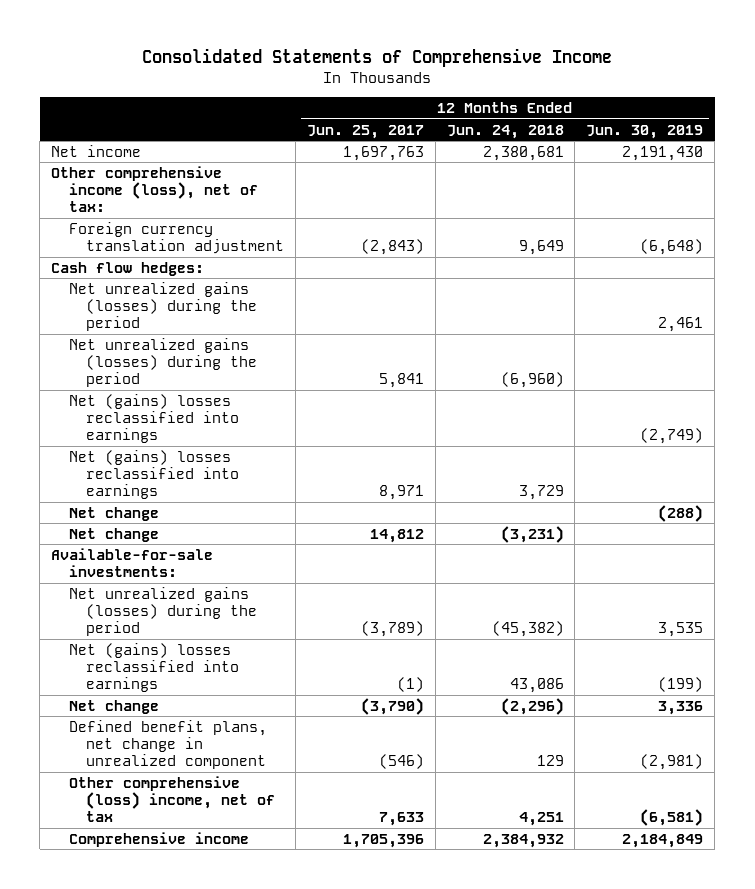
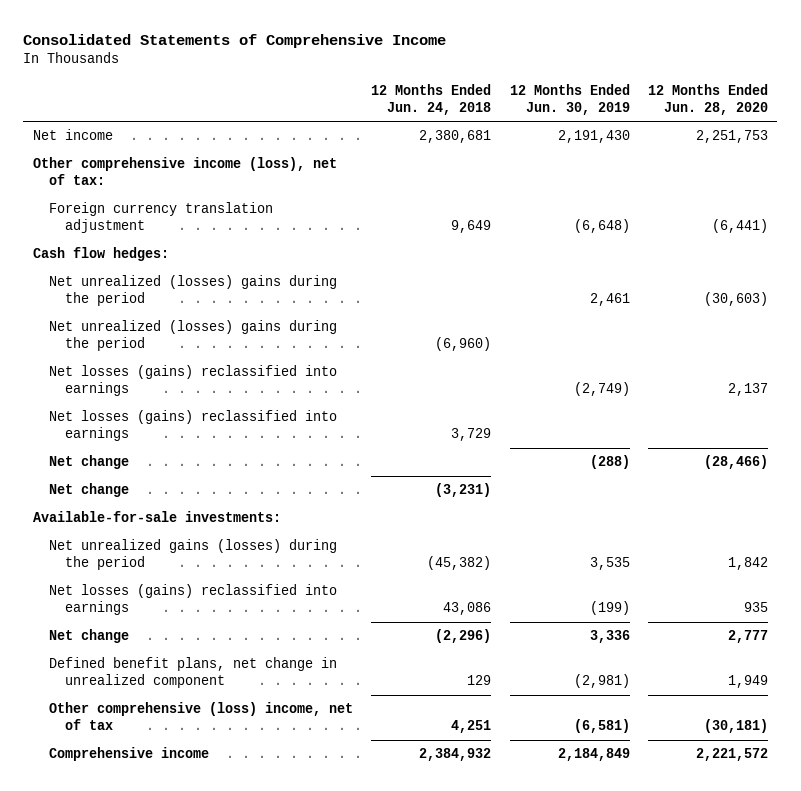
- | 12 Months Ended Jun. 25, 2017 | 12 Months Ended Jun. 24, 2018 | 12 Months Ended Jun. 30, 2019
+ | 12 Months Ended Jun. 24, 2018 | 12 Months Ended Jun. 30, 2019 | 12 Months Ended Jun. 28, 2020
- Net unrealized gains (losses) during the period | | | 2,461
- Net unrealized gains (losses) during the period | 5,841 | (6,960) |
- Net (gains) losses reclassified into earnings | | | (2,749)
- Net (gains) losses reclassified into earnings | 8,971 | 3,729 |
+ Net unrealized (losses) gains during the period | | 2,461 | (30,603)
+ Net unrealized (losses) gains during the period | (6,960) | |
+ Net losses (gains) reclassified into earnings | | (2,749) | 2,137
+ Net losses (gains) reclassified into earnings | 3,729 | |
- Net (gains) losses reclassified into earnings | (1) | 43,086 | (199)
+ Net losses (gains) reclassified into earnings | 43,086 | (199) | 935

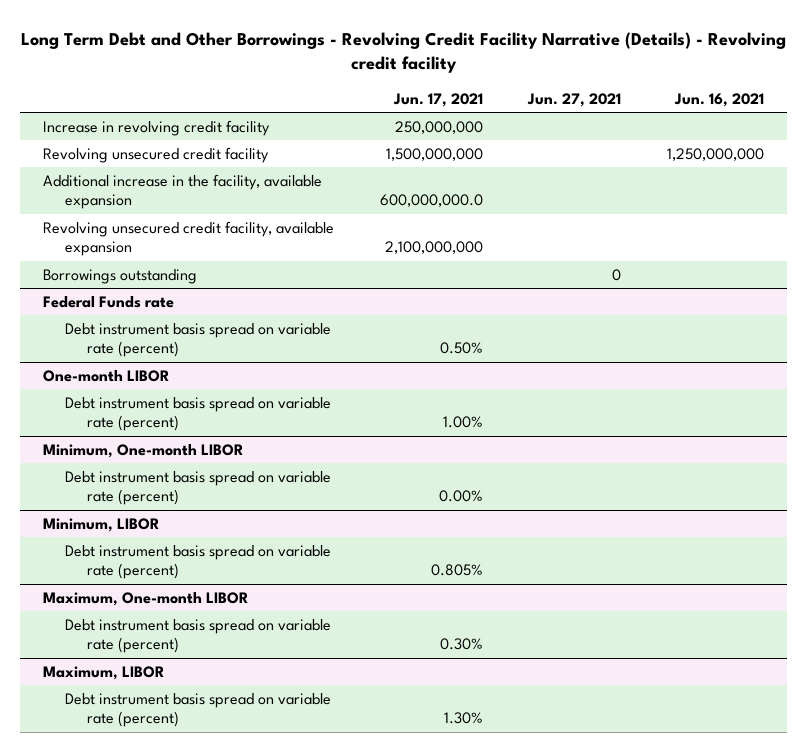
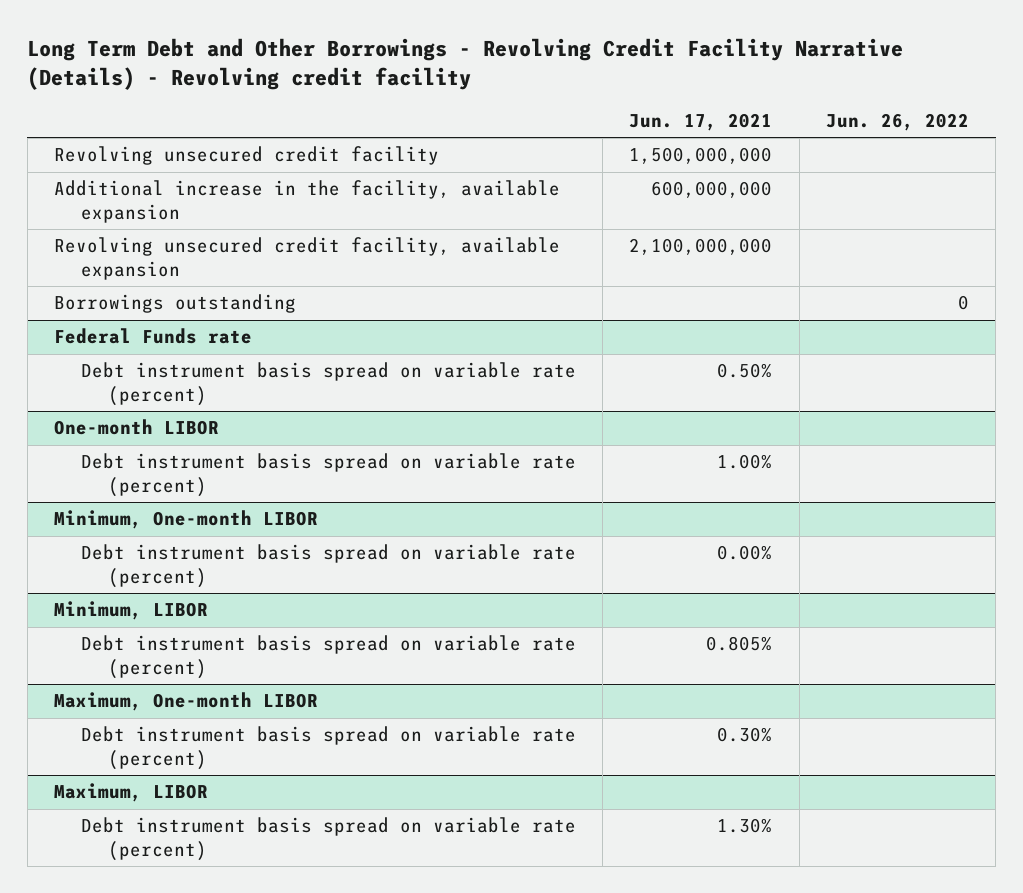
- | Jun. 17, 2021 | Jun. 27, 2021 | Jun. 16, 2021
+ | Jun. 17, 2021 | Jun. 26, 2022
- Increase in revolving credit facility | 250,000,000 | |
- Additional increase in the facility, available expansion | 600,000,000.0 | |
+ Additional increase in the facility, available expansion | 600,000,000 |

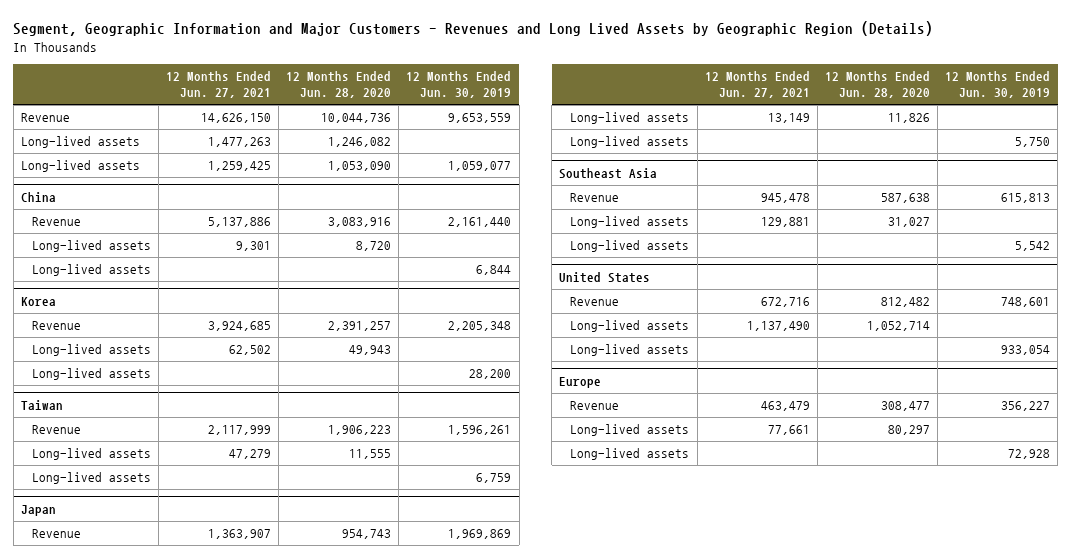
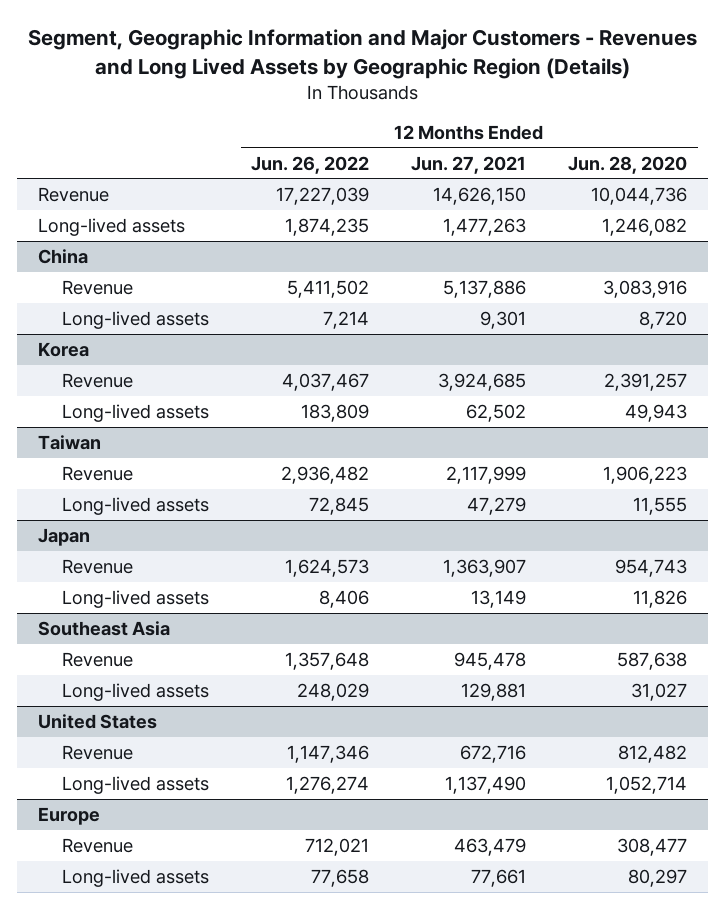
- | 12 Months Ended Jun. 27, 2021 | 12 Months Ended Jun. 28, 2020 | 12 Months Ended Jun. 30, 2019
+ | 12 Months Ended Jun. 26, 2022 | 12 Months Ended Jun. 27, 2021 | 12 Months Ended Jun. 28, 2020
- Long-lived assets | 1,259,425 | 1,053,090 | 1,059,077
@ China
- Long-lived assets | | | 6,844
@ Korea
- Long-lived assets | | | 28,200
@ Taiwan
- Long-lived assets | | | 6,759
@ Japan
- Long-lived assets | | | 5,750
@ Southeast Asia
- Long-lived assets | | | 5,542
@ United States
- Long-lived assets | | | 933,054
@ Europe
- Long-lived assets | | | 72,928

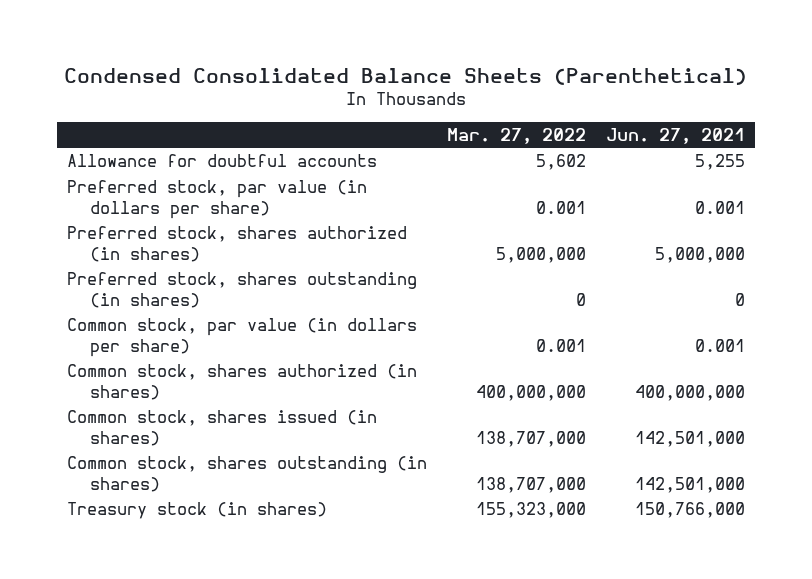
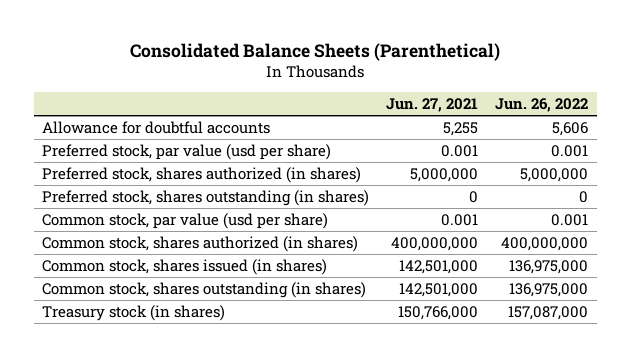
- Condensed Consolidated Balance Sheets (Parenthetical)
+ Consolidated Balance Sheets (Parenthetical)
- | Mar. 27, 2022 | Jun. 27, 2021
+ | Jun. 27, 2021 | Jun. 26, 2022
- Preferred stock, par value (in dollars per share) | 0.001 | 0.001
+ Preferred stock, par value (usd per share) | 0.001 | 0.001
- Common stock, par value (in dollars per share) | 0.001 | 0.001
+ Common stock, par value (usd per share) | 0.001 | 0.001

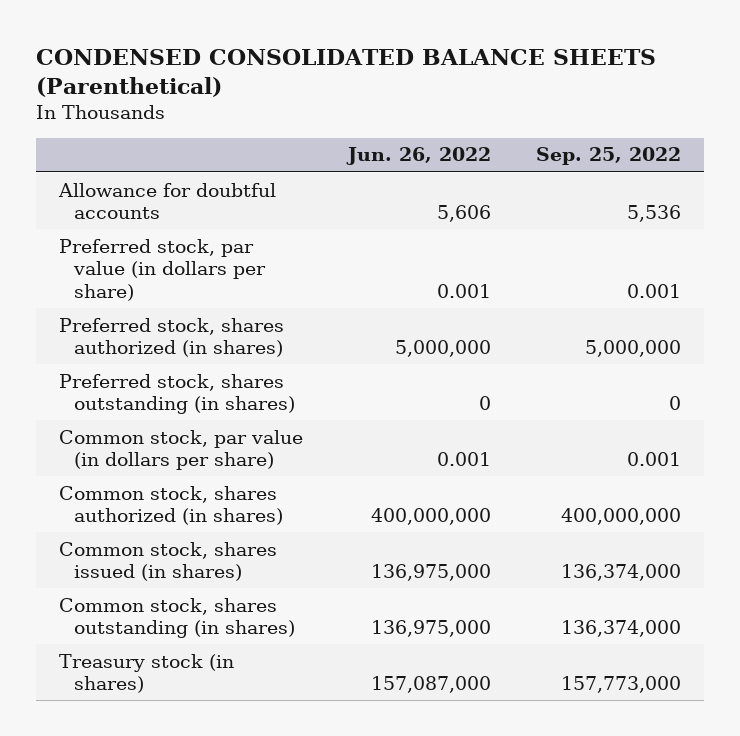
- Consolidated Balance Sheets (Parenthetical)
+ CONDENSED CONSOLIDATED BALANCE SHEETS (Parenthetical)
- | Jun. 27, 2021 | Jun. 26, 2022
+ | Jun. 26, 2022 | Sep. 25, 2022
- Preferred stock, par value (usd per share) | 0.001 | 0.001
+ Preferred stock, par value (in dollars per share) | 0.001 | 0.001
- Common stock, par value (usd per share) | 0.001 | 0.001
+ Common stock, par value (in dollars per share) | 0.001 | 0.001

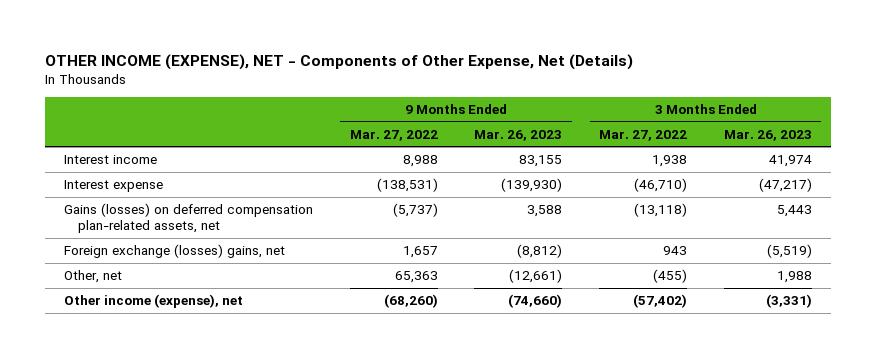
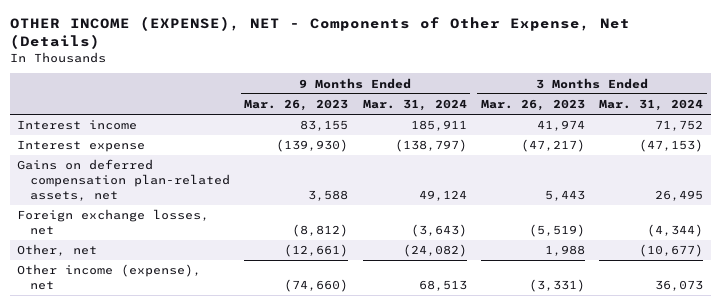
- | 9 Months Ended Mar. 27, 2022 | 9 Months Ended Mar. 26, 2023 | 3 Months Ended Mar. 27, 2022 | 3 Months Ended Mar. 26, 2023
+ | 9 Months Ended Mar. 26, 2023 | 9 Months Ended Mar. 31, 2024 | 3 Months Ended Mar. 26, 2023 | 3 Months Ended Mar. 31, 2024
- Gains (losses) on deferred compensation plan-related assets, net | (5,737) | 3,588 | (13,118) | 5,443
- Foreign exchange (losses) gains, net | 1,657 | (8,812) | 943 | (5,519)
+ Gains on deferred compensation plan-related assets, net | 3,588 | 49,124 | 5,443 | 26,495
+ Foreign exchange losses, net | (8,812) | (3,643) | (5,519) | (4,344)

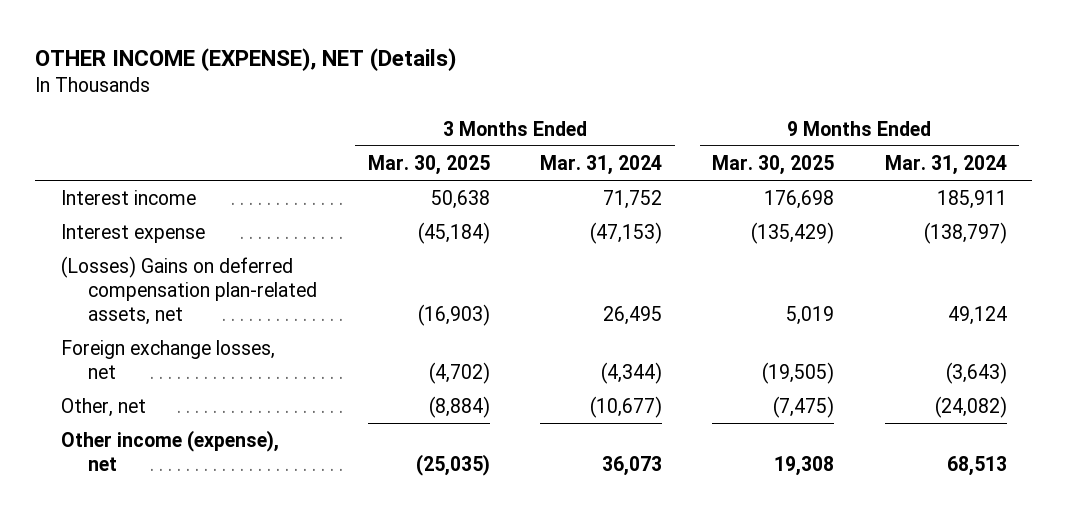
- OTHER INCOME (EXPENSE), NET - Components of Other Expense, Net (Details)
+ OTHER INCOME (EXPENSE), NET (Details)
- | 9 Months Ended Mar. 26, 2023 | 9 Months Ended Mar. 31, 2024 | 3 Months Ended Mar. 26, 2023 | 3 Months Ended Mar. 31, 2024
+ | 3 Months Ended Mar. 30, 2025 | 3 Months Ended Mar. 31, 2024 | 9 Months Ended Mar. 30, 2025 | 9 Months Ended Mar. 31, 2024
- Gains on deferred compensation plan-related assets, net | 3,588 | 49,124 | 5,443 | 26,495
+ (Losses) Gains on deferred compensation plan-related assets, net | (16,903) | 26,495 | 5,019 | 49,124

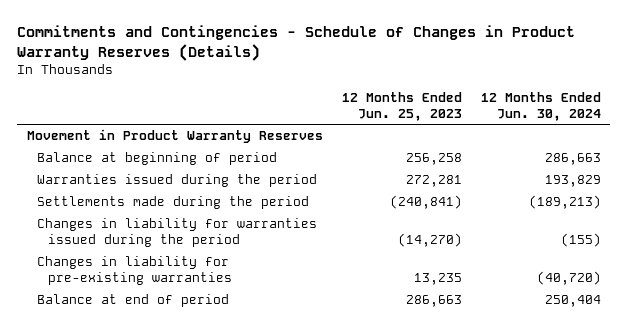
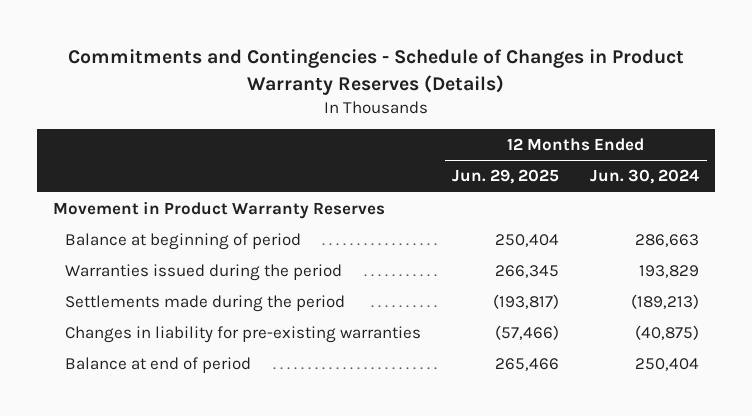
- | 12 Months Ended Jun. 25, 2023 | 12 Months Ended Jun. 30, 2024
+ | 12 Months Ended Jun. 29, 2025 | 12 Months Ended Jun. 30, 2024
- Changes in liability for warranties issued during the period | (14,270) | (155)
- Changes in liability for pre-existing warranties | 13,235 | (40,720)
+ Changes in liability for pre-existing warranties | (57,466) | (40,875)

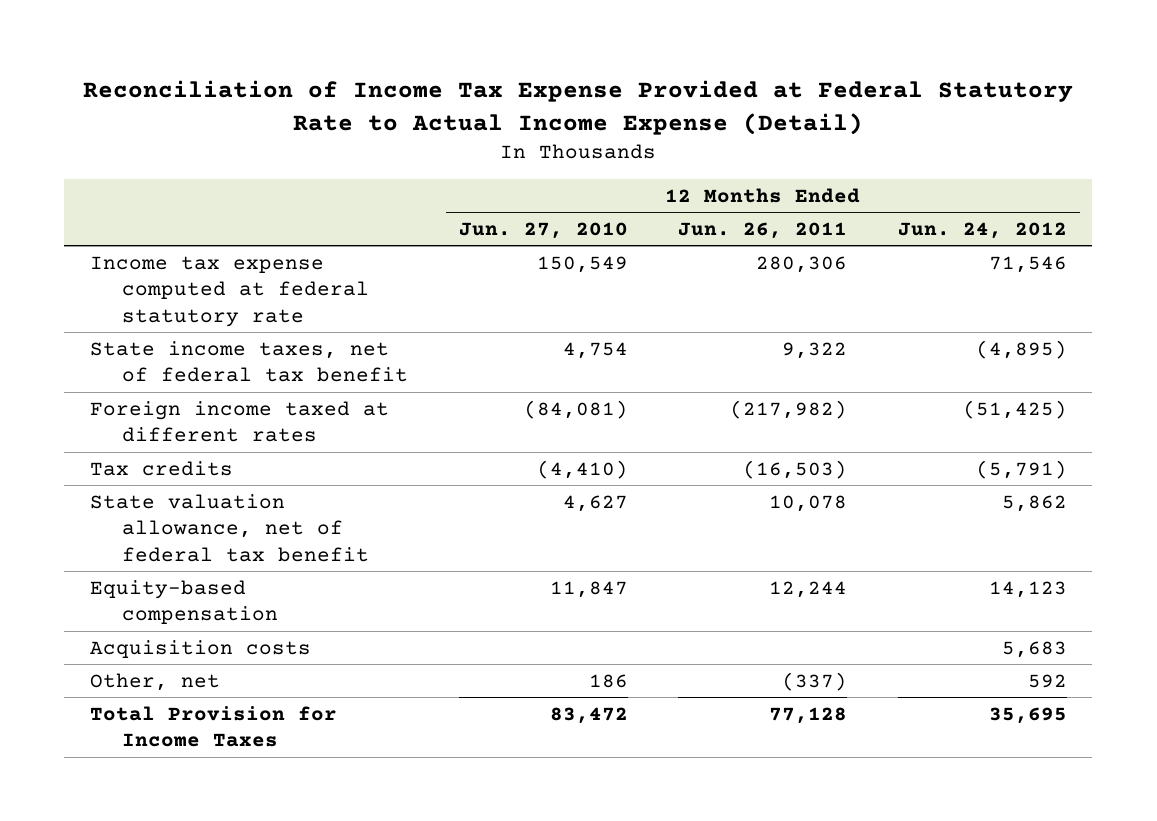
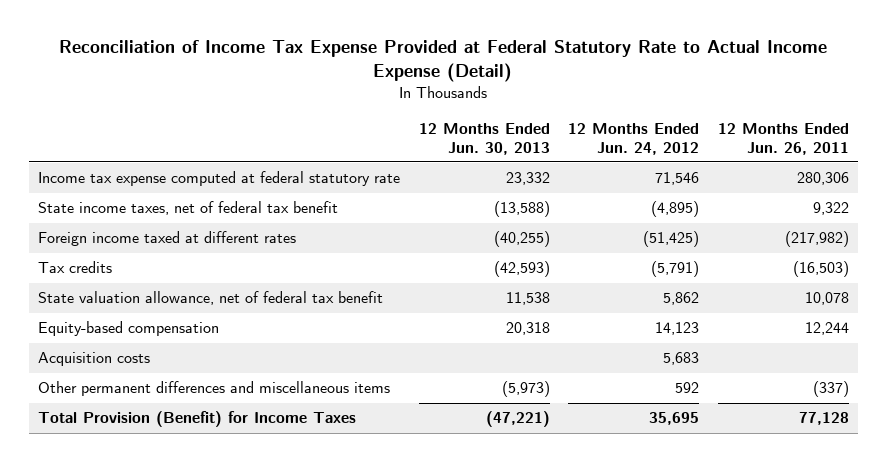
- | 12 Months Ended Jun. 27, 2010 | 12 Months Ended Jun. 26, 2011 | 12 Months Ended Jun. 24, 2012
+ | 12 Months Ended Jun. 30, 2013 | 12 Months Ended Jun. 24, 2012 | 12 Months Ended Jun. 26, 2011
- Other, net | 186 | (337) | 592
- Total Provision for Income Taxes | 83,472 | 77,128 | 35,695
+ Other permanent differences and miscellaneous items | (5,973) | 592 | (337)
+ Total Provision (Benefit) for Income Taxes | (47,221) | 35,695 | 77,128

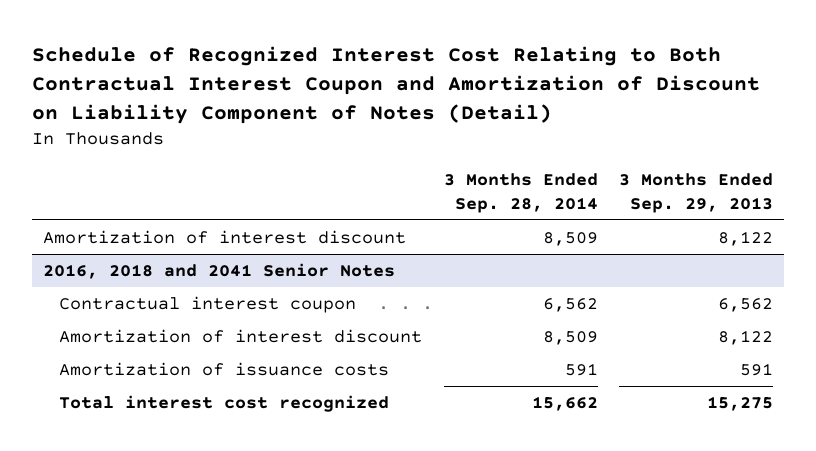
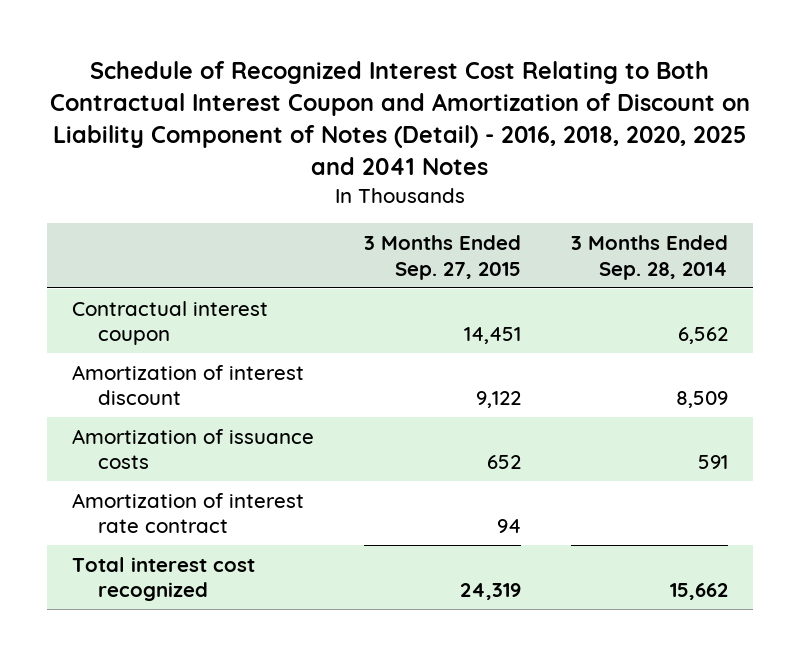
- Schedule of Recognized Interest Cost Relating to Both Contractual Interest Coupon and Amortization of Discount on Liability Component of Notes (Detail)
+ Schedule of Recognized Interest Cost Relating to Both Contractual Interest Coupon and Amortization of Discount on Liability Component of Notes (Detail) - 2016, 2018, 2020, 2025 and 2041 Notes
- | 3 Months Ended Sep. 28, 2014 | 3 Months Ended Sep. 29, 2013
+ | 3 Months Ended Sep. 27, 2015 | 3 Months Ended Sep. 28, 2014
- Amortization of interest discount | 8,509 | 8,122
- 2016, 2018 and 2041 Senior Notes
+ Amortization of interest rate contract | 94 |

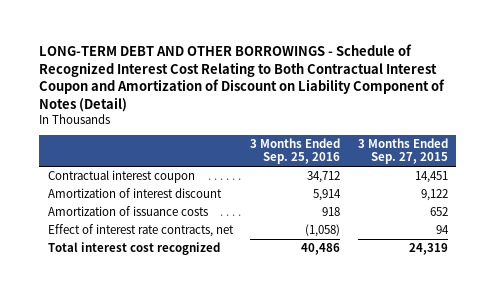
- Schedule of Recognized Interest Cost Relating to Both Contractual Interest Coupon and Amortization of Discount on Liability Component of Notes (Detail) - 2016, 2018, 2020, 2025 and 2041 Notes
+ LONG-TERM DEBT AND OTHER BORROWINGS - Schedule of Recognized Interest Cost Relating to Both Contractual Interest Coupon and Amortization of Discount on Liability Component of Notes (Detail)
- | 3 Months Ended Sep. 27, 2015 | 3 Months Ended Sep. 28, 2014
+ | 3 Months Ended Sep. 25, 2016 | 3 Months Ended Sep. 27, 2015
- Amortization of interest rate contract | 94 |
+ Effect of interest rate contracts, net | (1,058) | 94

